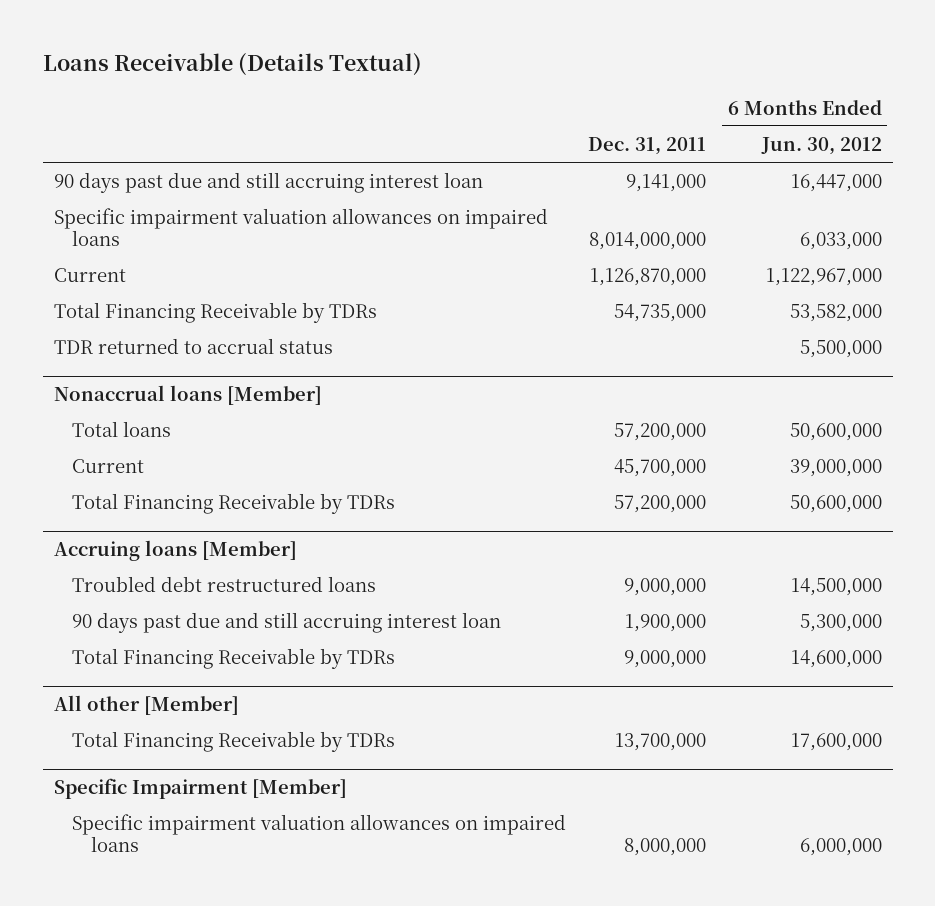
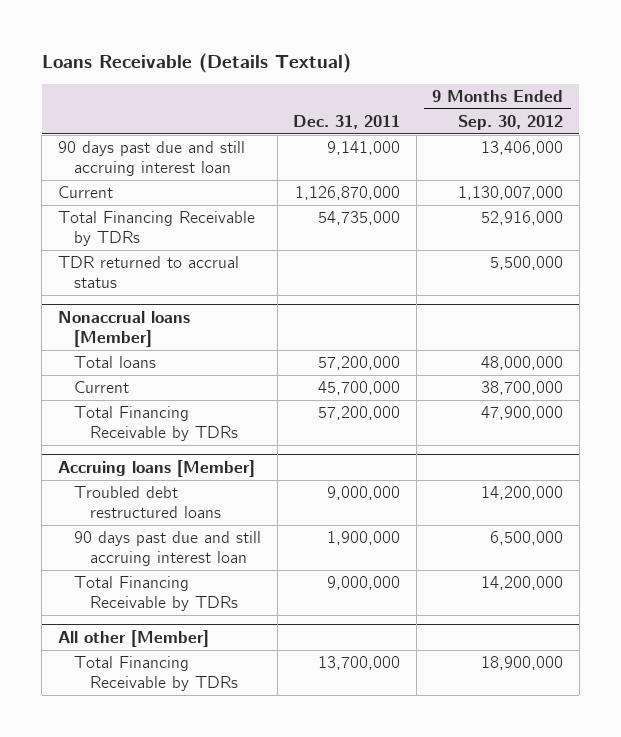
- | Dec. 31, 2011 | 6 Months Ended Jun. 30, 2012
+ | Dec. 31, 2011 | 9 Months Ended Sep. 30, 2012
- Specific impairment valuation allowances on impaired loans | 8,014,000,000 | 6,033,000
- Specific Impairment [Member]
- Specific impairment valuation allowances on impaired loans | 8,000,000 | 6,000,000

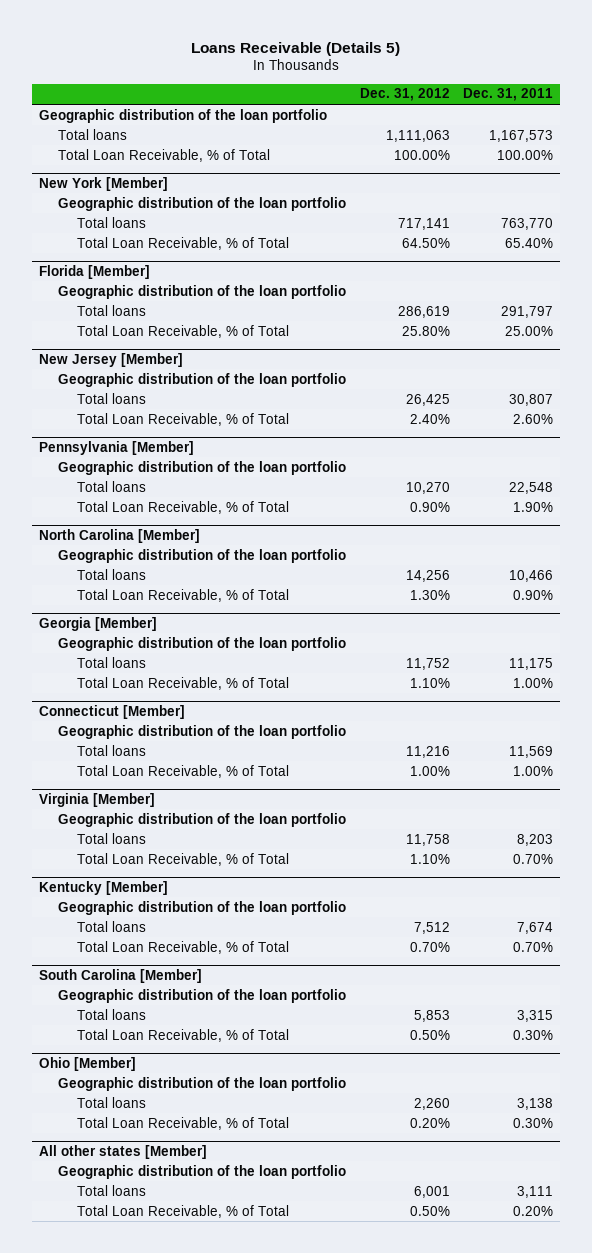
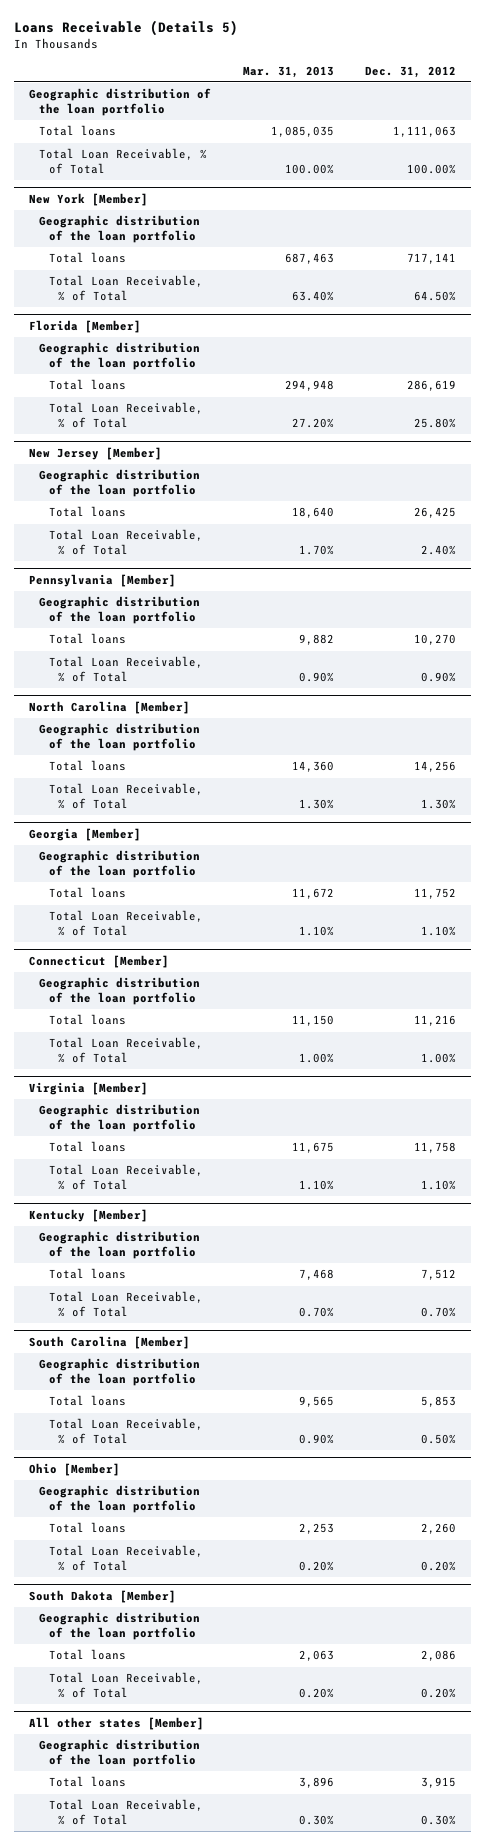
- | Dec. 31, 2012 | Dec. 31, 2011
+ | Mar. 31, 2013 | Dec. 31, 2012
+ South Dakota [Member]
+ Geographic distribution of the loan portfolio
+ Total loans | 2,063 | 2,086
+ Total Loan Receivable, % of Total | 0.20% | 0.20%
@ All other states [Member]
- Total loans | 6,001 | 3,111
- Total Loan Receivable, % of Total | 0.50% | 0.20%
+ Total loans | 3,896 | 3,915
+ Total Loan Receivable, % of Total | 0.30% | 0.30%

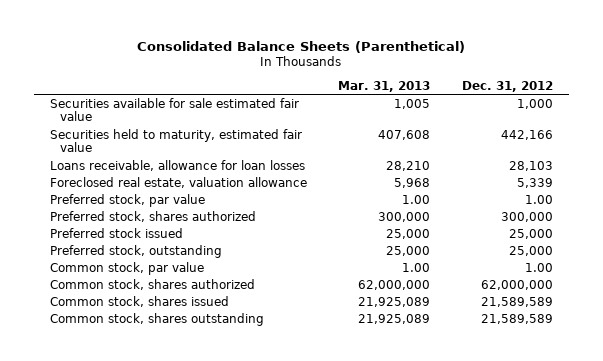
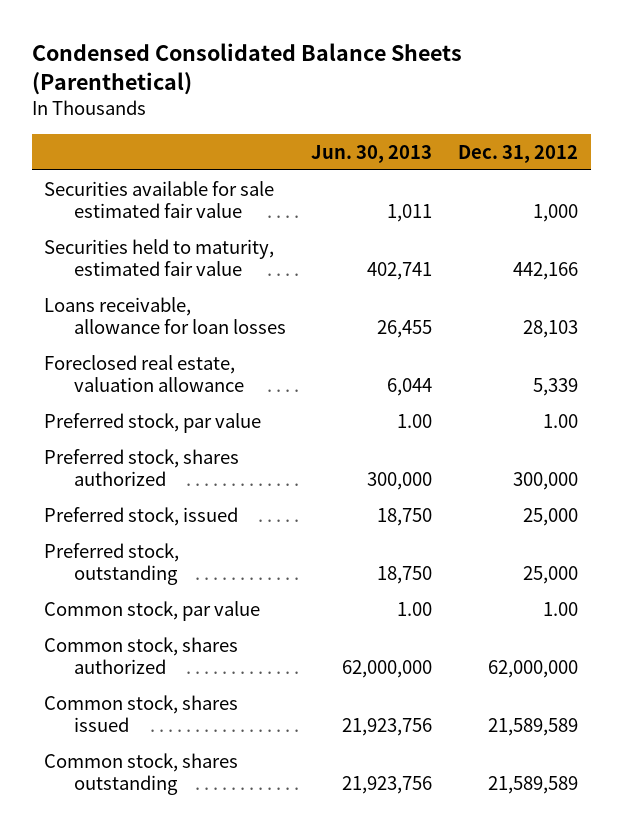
- Consolidated Balance Sheets (Parenthetical)
+ Condensed Consolidated Balance Sheets (Parenthetical)
- | Mar. 31, 2013 | Dec. 31, 2012
+ | Jun. 30, 2013 | Dec. 31, 2012
- Preferred stock issued | 25,000 | 25,000
+ Preferred stock, issued | 18,750 | 25,000

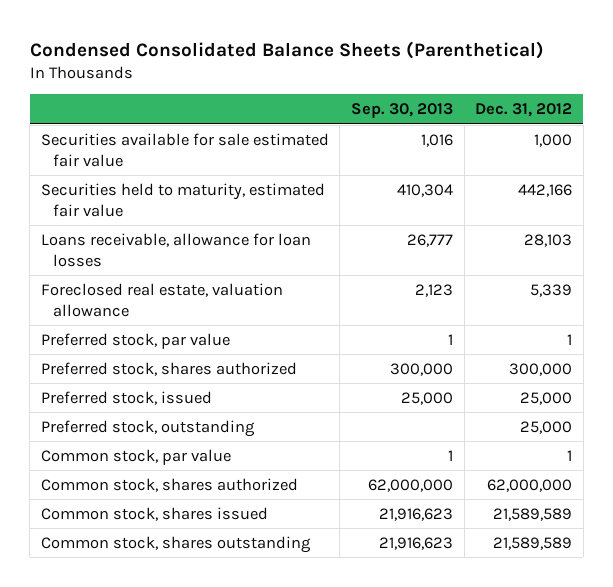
- | Jun. 30, 2013 | Dec. 31, 2012
+ | Sep. 30, 2013 | Dec. 31, 2012
- Preferred stock, par value | 1.00 | 1.00
+ Preferred stock, par value | 1 | 1
- Common stock, par value | 1.00 | 1.00
+ Common stock, par value | 1 | 1

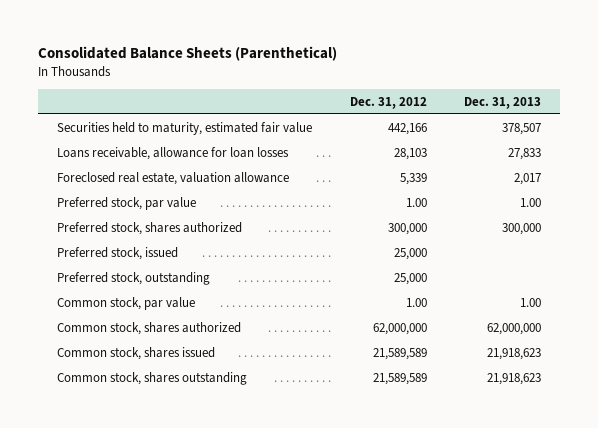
- Condensed Consolidated Balance Sheets (Parenthetical)
+ Consolidated Balance Sheets (Parenthetical)
- | Sep. 30, 2013 | Dec. 31, 2012
+ | Dec. 31, 2012 | Dec. 31, 2013
- Securities available for sale estimated fair value | 1,016 | 1,000
- Preferred stock, par value | 1 | 1
+ Preferred stock, par value | 1.00 | 1.00
- Common stock, par value | 1 | 1
+ Common stock, par value | 1.00 | 1.00

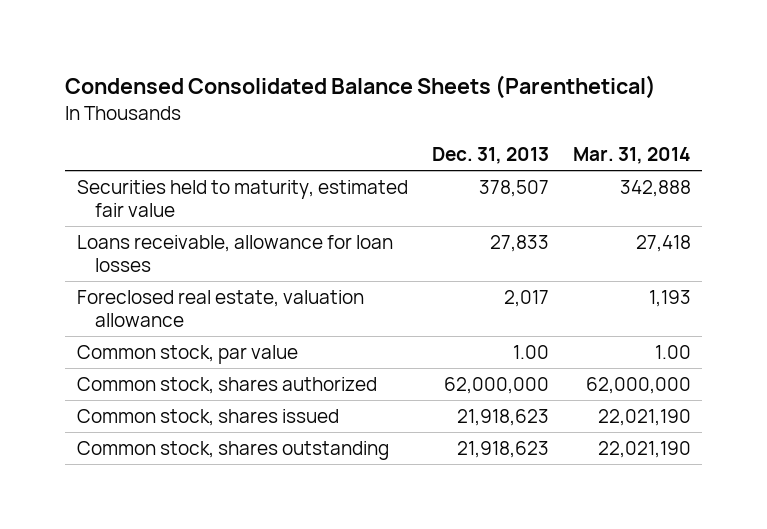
- Consolidated Balance Sheets (Parenthetical)
+ Condensed Consolidated Balance Sheets (Parenthetical)
- | Dec. 31, 2012 | Dec. 31, 2013
+ | Dec. 31, 2013 | Mar. 31, 2014
- Preferred stock, par value | 1.00 | 1.00
- Preferred stock, shares authorized | 300,000 | 300,000
- Preferred stock, issued | 25,000 |
- Preferred stock, outstanding | 25,000 |

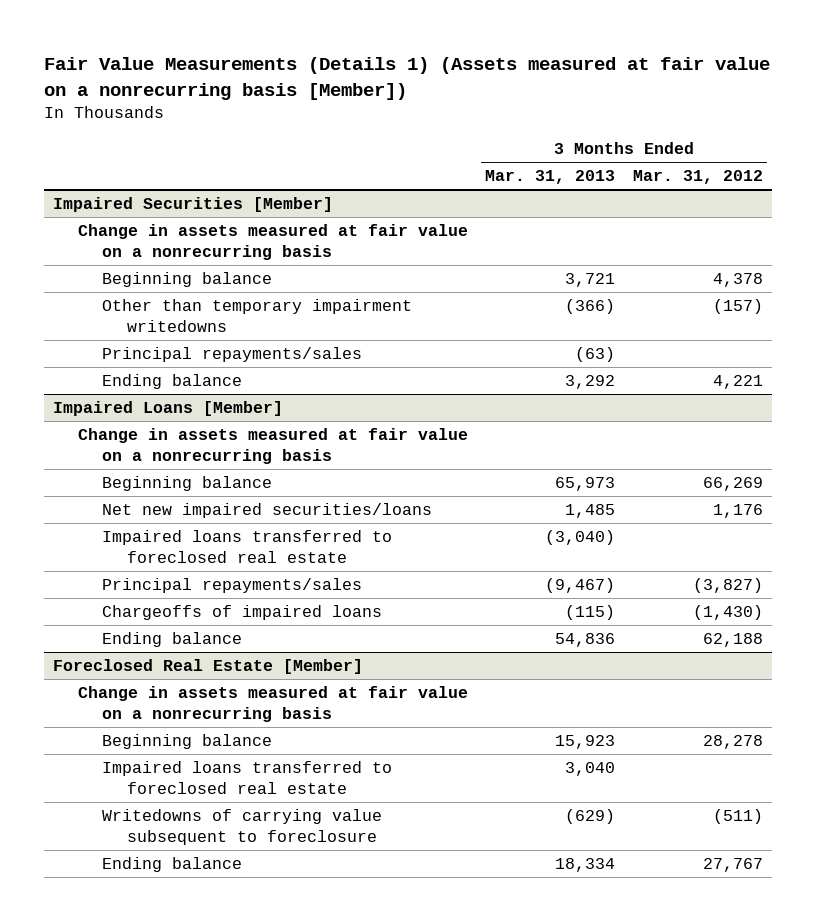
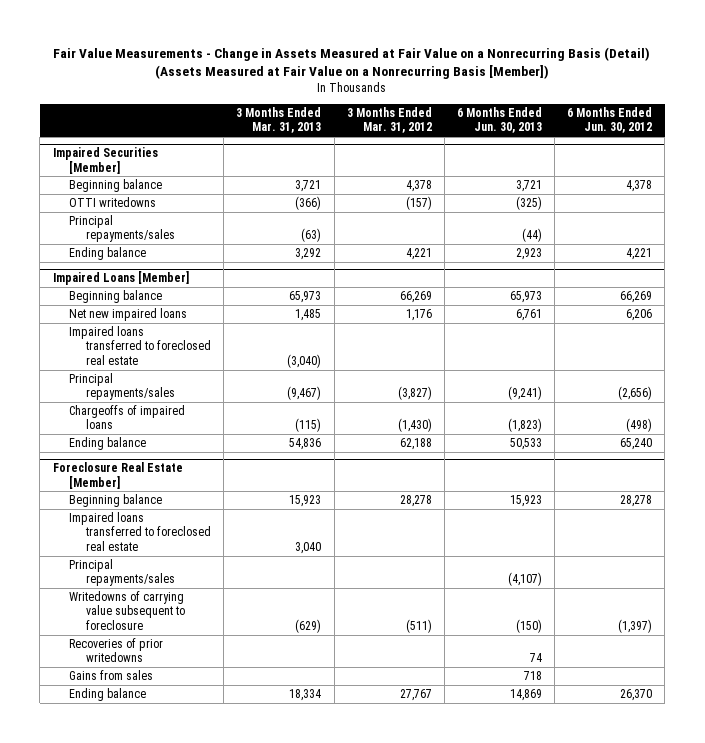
- Fair Value Measurements (Details 1) (Assets measured at fair value on a nonrecurring basis [Member])
+ Fair Value Measurements - Change in Assets Measured at Fair Value on a Nonrecurring Basis (Detail) (Assets Measured at Fair Value on a Nonrecurring Basis [Member])
- | 3 Months Ended Mar. 31, 2013 | 3 Months Ended Mar. 31, 2012
+ | 3 Months Ended Mar. 31, 2013 | 3 Months Ended Mar. 31, 2012 | 6 Months Ended Jun. 30, 2013 | 6 Months Ended Jun. 30, 2012
@ Impaired Securities [Member]
- Change in assets measured at fair value on a nonrecurring basis
- Other than temporary impairment writedowns | (366) | (157)
+ OTTI writedowns | (366) | (157) | (325) |
@ Impaired Loans [Member]
- Change in assets measured at fair value on a nonrecurring basis
- Net new impaired securities/loans | 1,485 | 1,176
+ Net new impaired loans | 1,485 | 1,176 | 6,761 | 6,206
- Foreclosed Real Estate [Member]
- Change in assets measured at fair value on a nonrecurring basis
+ Foreclosure Real Estate [Member]
+ Principal repayments/sales | | | (4,107) |
+ Recoveries of prior writedowns | | | 74 |
+ Gains from sales | | | 718 |

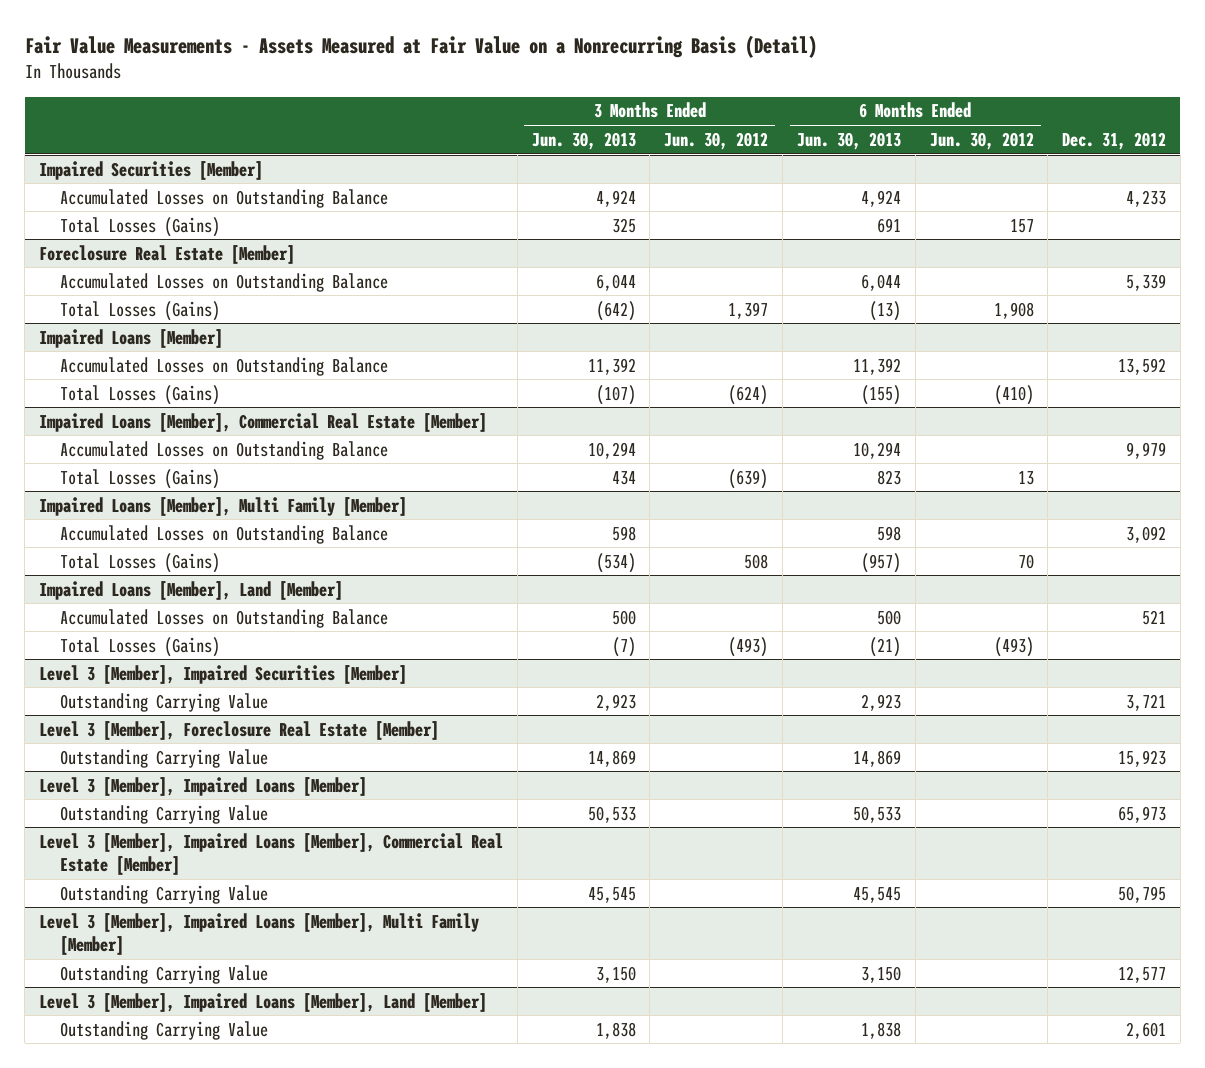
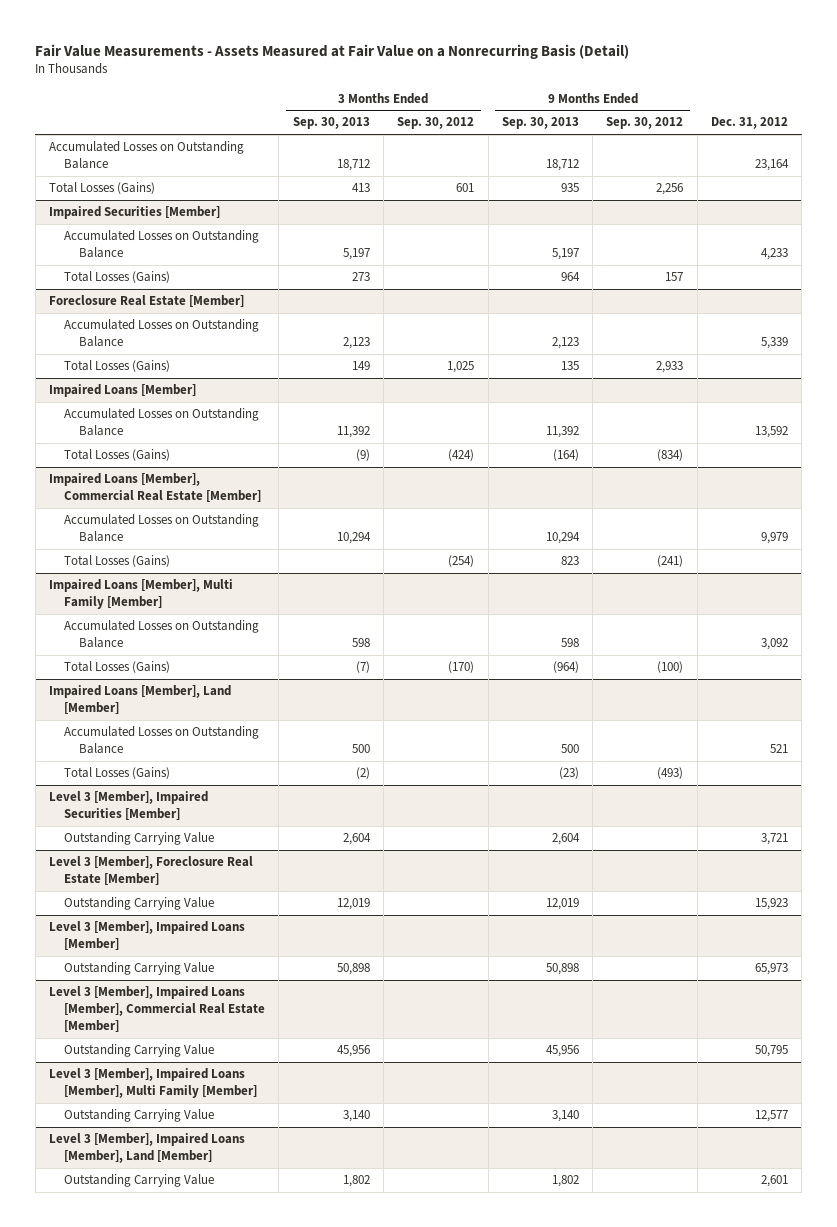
- | 3 Months Ended Jun. 30, 2013 | 3 Months Ended Jun. 30, 2012 | 6 Months Ended Jun. 30, 2013 | 6 Months Ended Jun. 30, 2012 | Dec. 31, 2012
+ | 3 Months Ended Sep. 30, 2013 | 3 Months Ended Sep. 30, 2012 | 9 Months Ended Sep. 30, 2013 | 9 Months Ended Sep. 30, 2012 | Dec. 31, 2012
+ Accumulated Losses on Outstanding Balance | 18,712 | | 18,712 | | 23,164
+ Total Losses (Gains) | 413 | 601 | 935 | 2,256 |

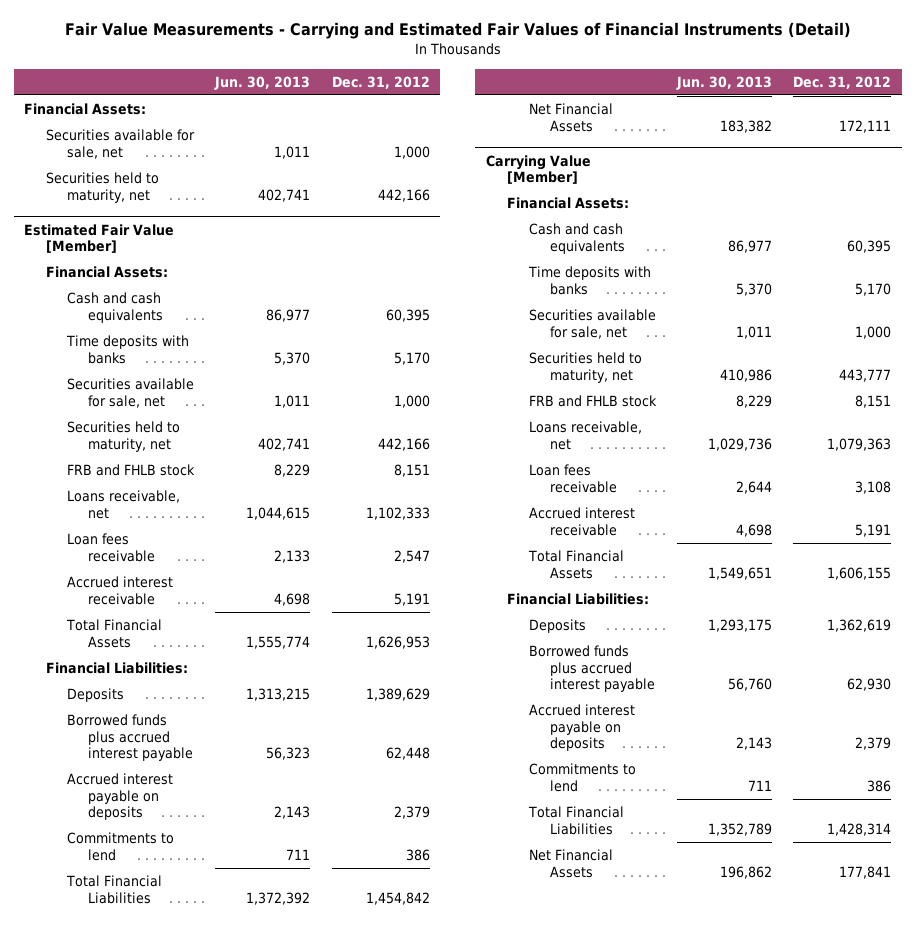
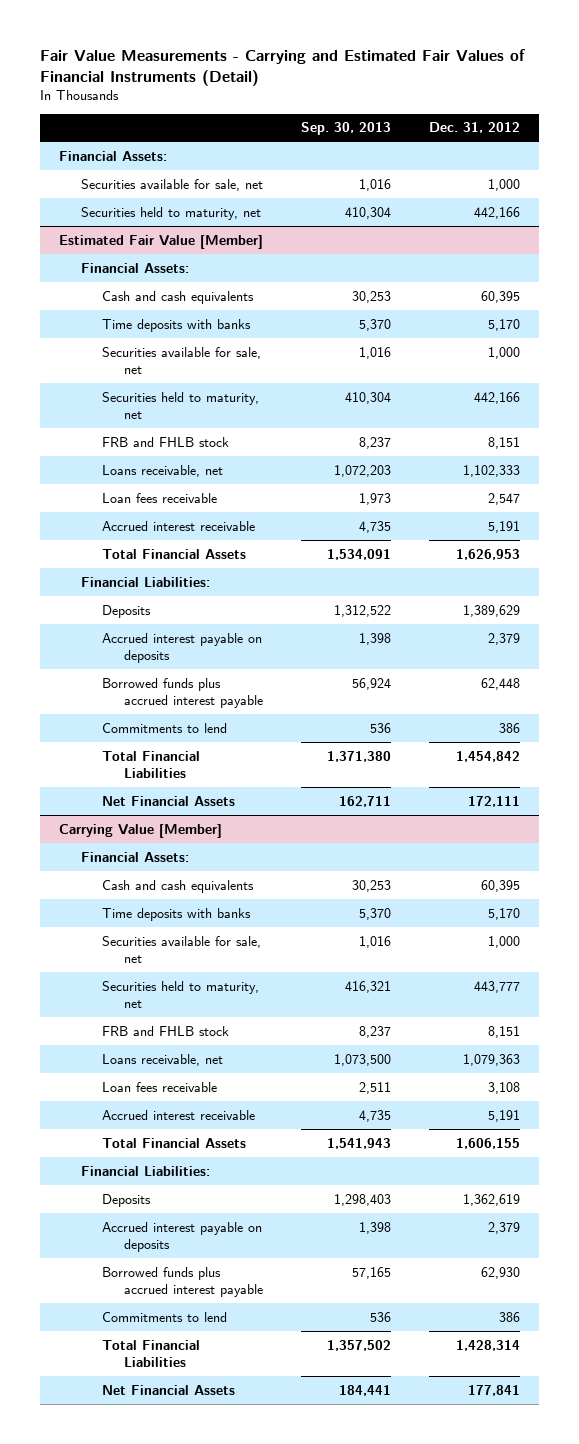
- | Jun. 30, 2013 | Dec. 31, 2012
+ | Sep. 30, 2013 | Dec. 31, 2012
@ Estimated Fair Value [Member]
moved down: Borrowed funds plus accrued interest payable | 56,924 | 62,448
@ Carrying Value [Member]
moved down: Borrowed funds plus accrued interest payable | 57,165 | 62,930

